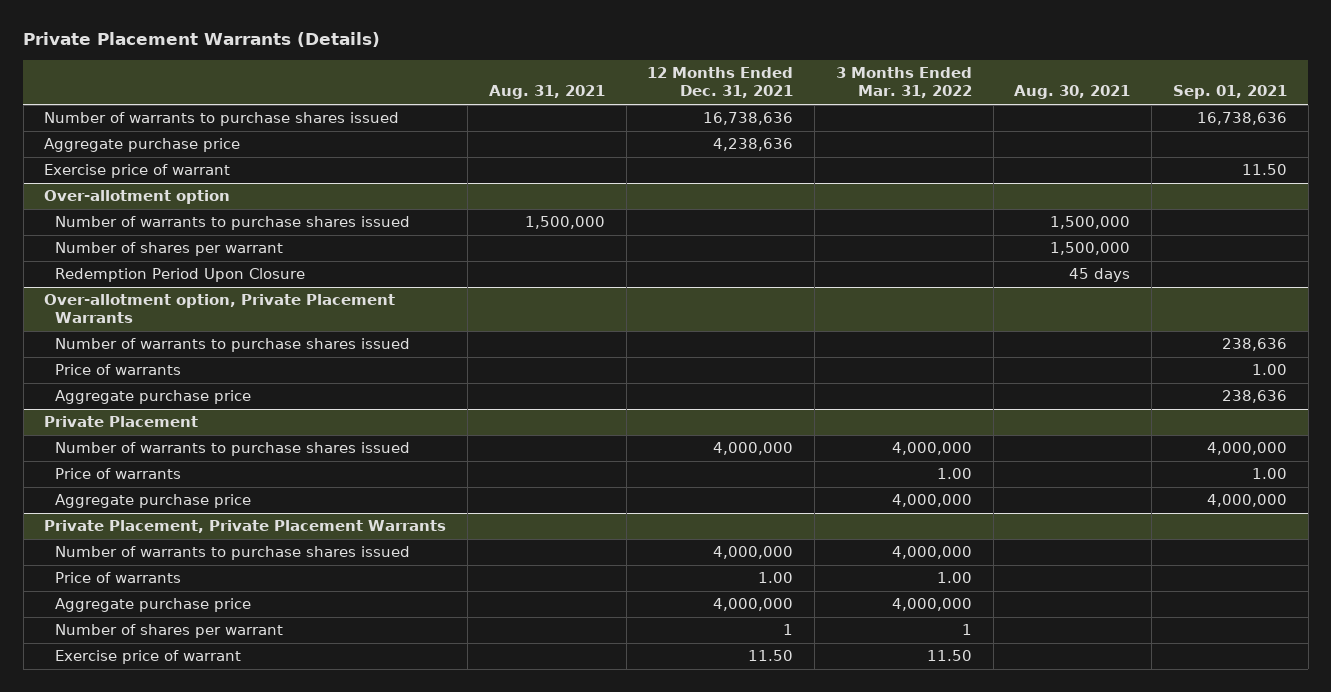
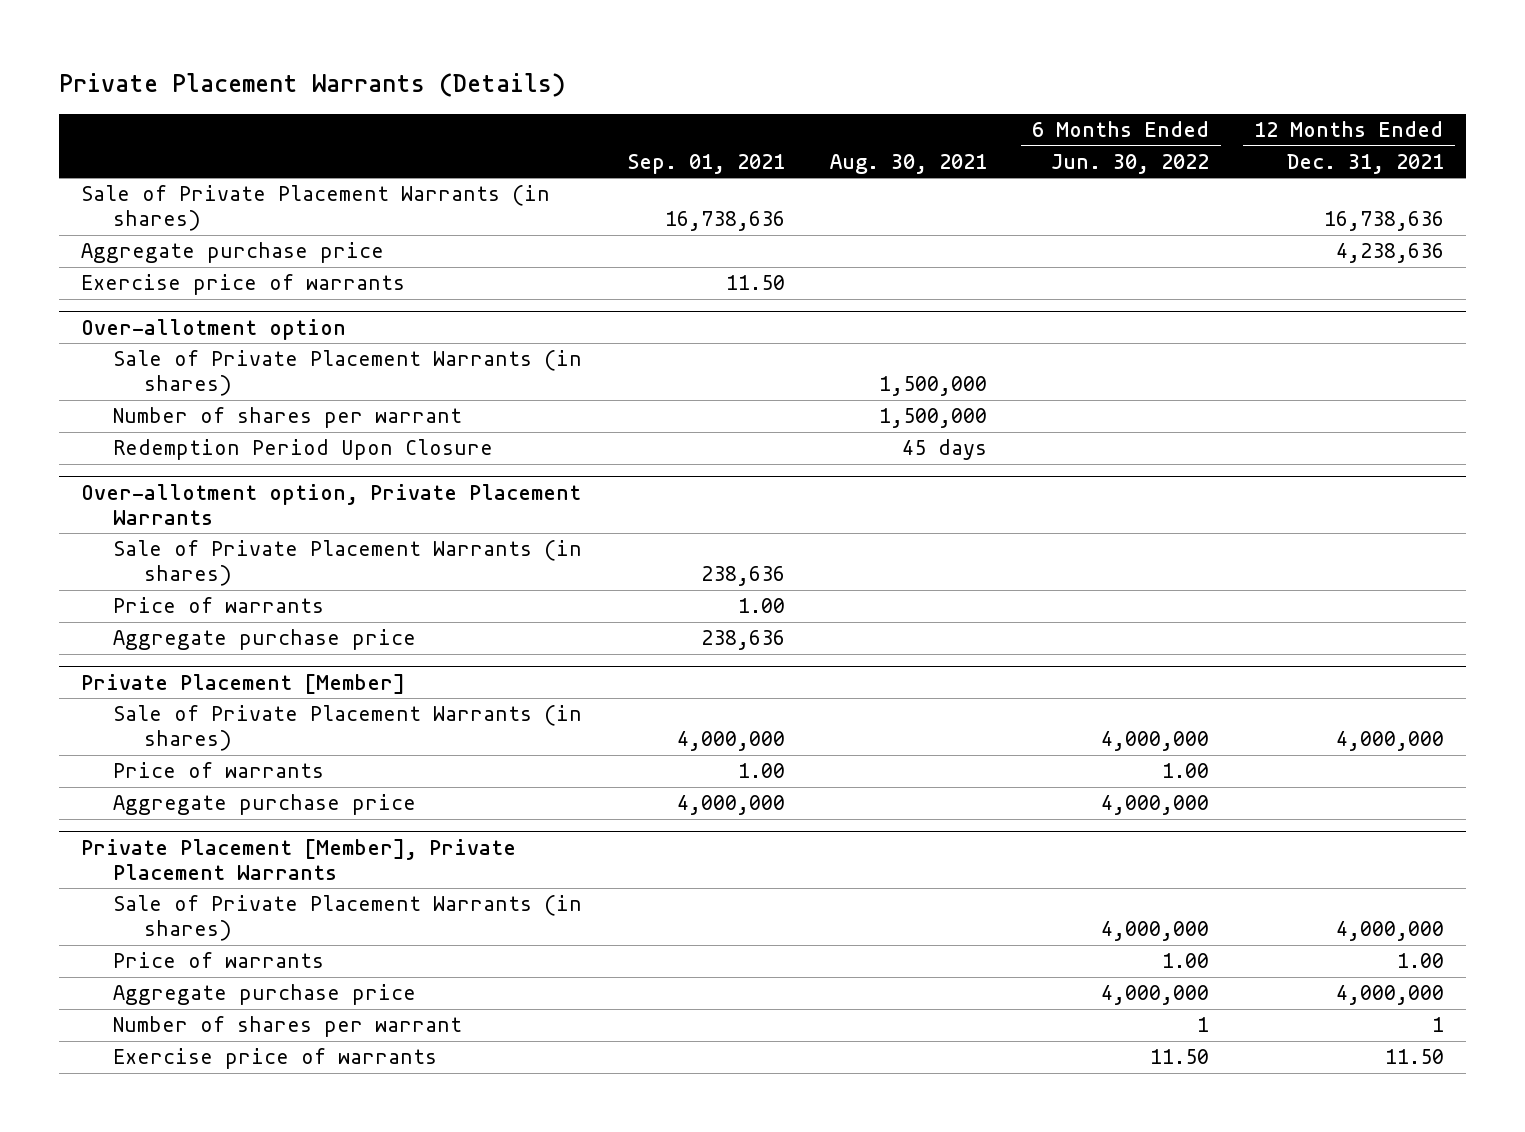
- | Aug. 31, 2021 | 12 Months Ended Dec. 31, 2021 | 3 Months Ended Mar. 31, 2022 | Aug. 30, 2021 | Sep. 01, 2021
+ | Sep. 01, 2021 | Aug. 30, 2021 | 6 Months Ended Jun. 30, 2022 | 12 Months Ended Dec. 31, 2021
- Number of warrants to purchase shares issued | | 16,738,636 | | | 16,738,636
+ Sale of Private Placement Warrants (in shares) | 16,738,636 | | | 16,738,636
- Exercise price of warrant | | | | | 11.50
+ Exercise price of warrants | 11.50 | | |
@ Over-allotment option
- Number of warrants to purchase shares issued | 1,500,000 | | | 1,500,000 |
+ Sale of Private Placement Warrants (in shares) | | 1,500,000 | |
@ Over-allotment option, Private Placement Warrants
- Number of warrants to purchase shares issued | | | | | 238,636
+ Sale of Private Placement Warrants (in shares) | 238,636 | | |
- Private Placement
- Number of warrants to purchase shares issued | | 4,000,000 | 4,000,000 | | 4,000,000
+ Private Placement [Member]
+ Sale of Private Placement Warrants (in shares) | 4,000,000 | | 4,000,000 | 4,000,000
- Private Placement, Private Placement Warrants
- Number of warrants to purchase shares issued | | 4,000,000 | 4,000,000 | |
+ Private Placement [Member], Private Placement Warrants
+ Sale of Private Placement Warrants (in shares) | | | 4,000,000 | 4,000,000
- Exercise price of warrant | | 11.50 | 11.50 | |
+ Exercise price of warrants | | | 11.50 | 11.50

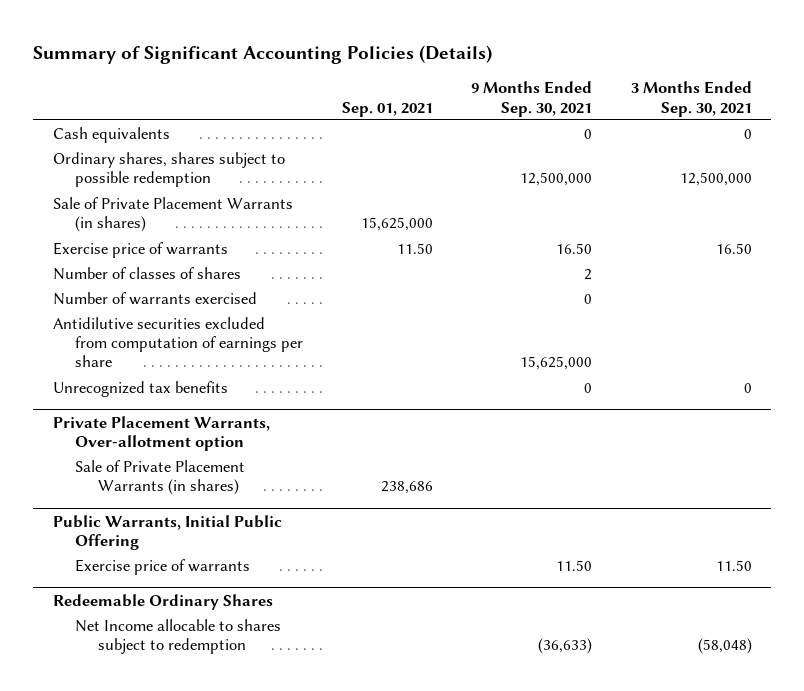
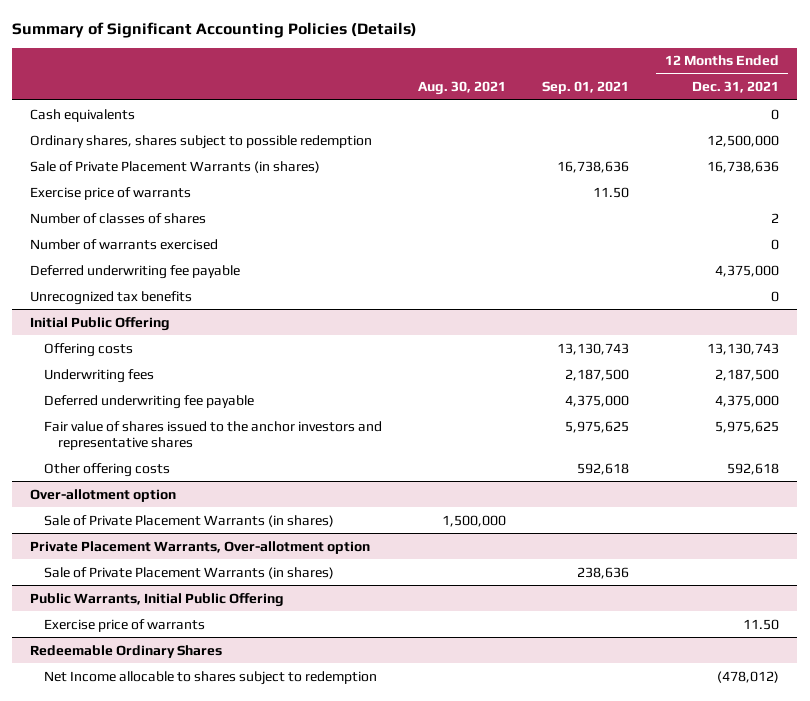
- | Sep. 01, 2021 | 9 Months Ended Sep. 30, 2021 | 3 Months Ended Sep. 30, 2021
+ | Aug. 30, 2021 | Sep. 01, 2021 | 12 Months Ended Dec. 31, 2021
- Sale of Private Placement Warrants (in shares) | 15,625,000 | |
+ Sale of Private Placement Warrants (in shares) | | 16,738,636 | 16,738,636
- Antidilutive securities excluded from computation of earnings per share | | 15,625,000 |
+ Deferred underwriting fee payable | | | 4,375,000
+ Initial Public Offering
+ Offering costs | | 13,130,743 | 13,130,743
+ Underwriting fees | | 2,187,500 | 2,187,500
+ Deferred underwriting fee payable | | 4,375,000 | 4,375,000
+ Fair value of shares issued to the anchor investors and representative shares | | 5,975,625 | 5,975,625
+ Other offering costs | | 592,618 | 592,618
+ Over-allotment option
+ Sale of Private Placement Warrants (in shares) | 1,500,000 | |
@ Private Placement Warrants, Over-allotment option
- Sale of Private Placement Warrants (in shares) | 238,686 | |
+ Sale of Private Placement Warrants (in shares) | | 238,636 |

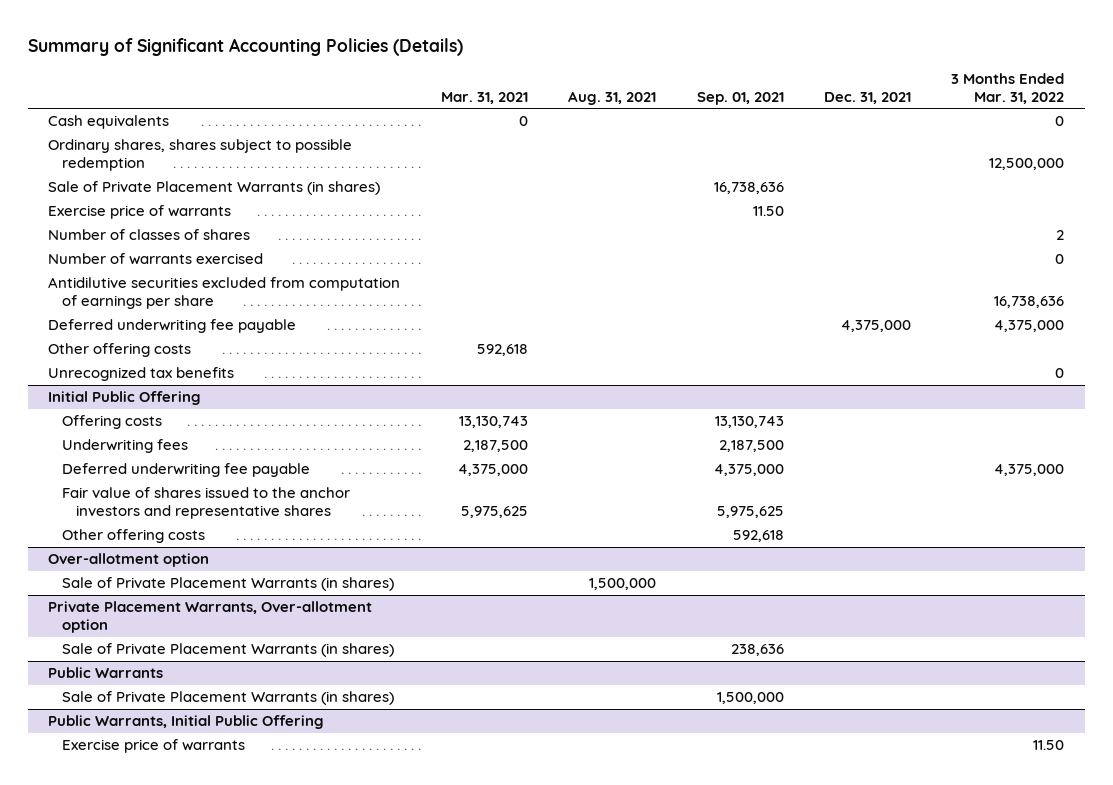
- | Aug. 30, 2021 | Sep. 01, 2021 | 12 Months Ended Dec. 31, 2021
+ | Mar. 31, 2021 | Aug. 31, 2021 | Sep. 01, 2021 | Dec. 31, 2021 | 3 Months Ended Mar. 31, 2022
+ Antidilutive securities excluded from computation of earnings per share | | | | | 16,738,636
+ Other offering costs | 592,618 | | | |
+ Public Warrants
+ Sale of Private Placement Warrants (in shares) | | | 1,500,000 | |
- Redeemable Ordinary Shares
- Net Income allocable to shares subject to redemption | | | (478,012)

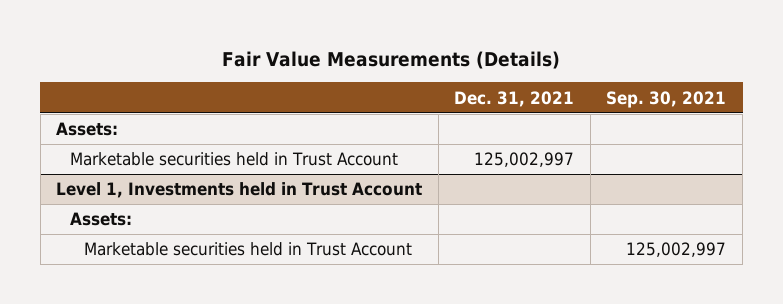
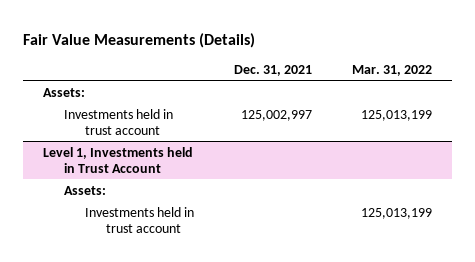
- | Dec. 31, 2021 | Sep. 30, 2021
+ | Dec. 31, 2021 | Mar. 31, 2022
- Marketable securities held in Trust Account | 125,002,997 |
+ Investments held in trust account | 125,002,997 | 125,013,199
@ Level 1, Investments held in Trust Account
- Marketable securities held in Trust Account | | 125,002,997
+ Investments held in trust account | | 125,013,199

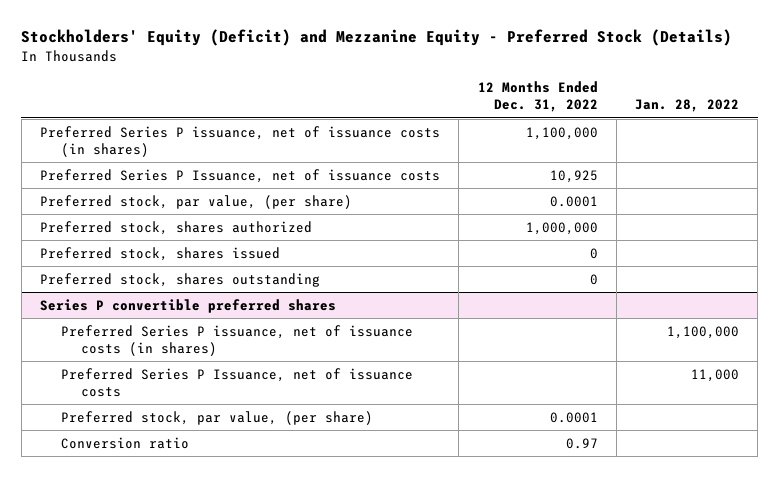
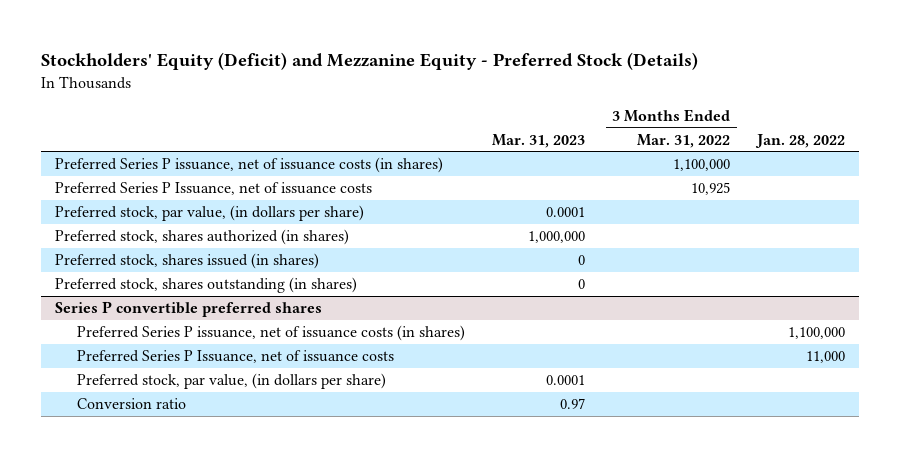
- | 12 Months Ended Dec. 31, 2022 | Jan. 28, 2022
+ | Mar. 31, 2023 | 3 Months Ended Mar. 31, 2022 | Jan. 28, 2022
- Preferred stock, par value, (per share) | 0.0001 |
- Preferred stock, shares authorized | 1,000,000 |
- Preferred stock, shares issued | 0 |
- Preferred stock, shares outstanding | 0 |
+ Preferred stock, par value, (in dollars per share) | 0.0001 | |
+ Preferred stock, shares authorized (in shares) | 1,000,000 | |
+ Preferred stock, shares issued (in shares) | 0 | |
+ Preferred stock, shares outstanding (in shares) | 0 | |
@ Series P convertible preferred shares
- Preferred stock, par value, (per share) | 0.0001 |
+ Preferred stock, par value, (in dollars per share) | 0.0001 | |

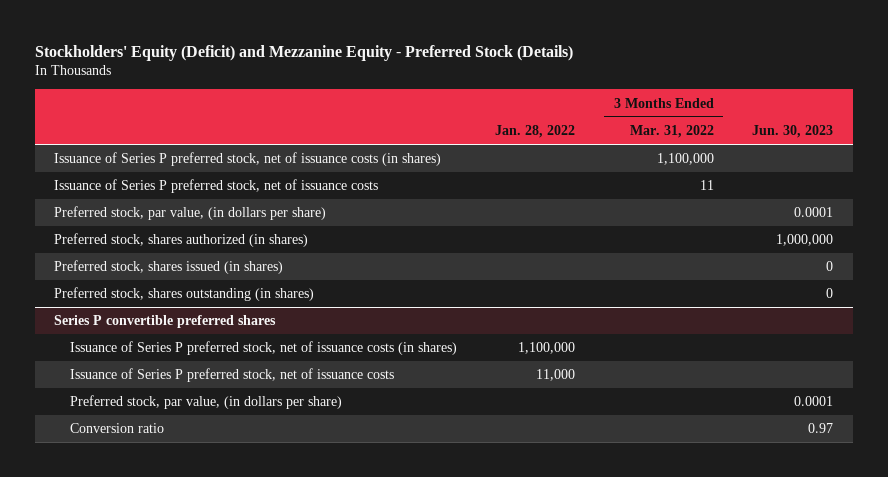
- | Mar. 31, 2023 | 3 Months Ended Mar. 31, 2022 | Jan. 28, 2022
+ | Jan. 28, 2022 | 3 Months Ended Mar. 31, 2022 | Jun. 30, 2023
- Preferred Series P issuance, net of issuance costs (in shares) | | 1,100,000 |
- Preferred Series P Issuance, net of issuance costs | | 10,925 |
+ Issuance of Series P preferred stock, net of issuance costs (in shares) | | 1,100,000 |
+ Issuance of Series P preferred stock, net of issuance costs | | 11 |
@ Series P convertible preferred shares
- Preferred Series P issuance, net of issuance costs (in shares) | | | 1,100,000
- Preferred Series P Issuance, net of issuance costs | | | 11,000
+ Issuance of Series P preferred stock, net of issuance costs (in shares) | 1,100,000 | |
+ Issuance of Series P preferred stock, net of issuance costs | 11,000 | |

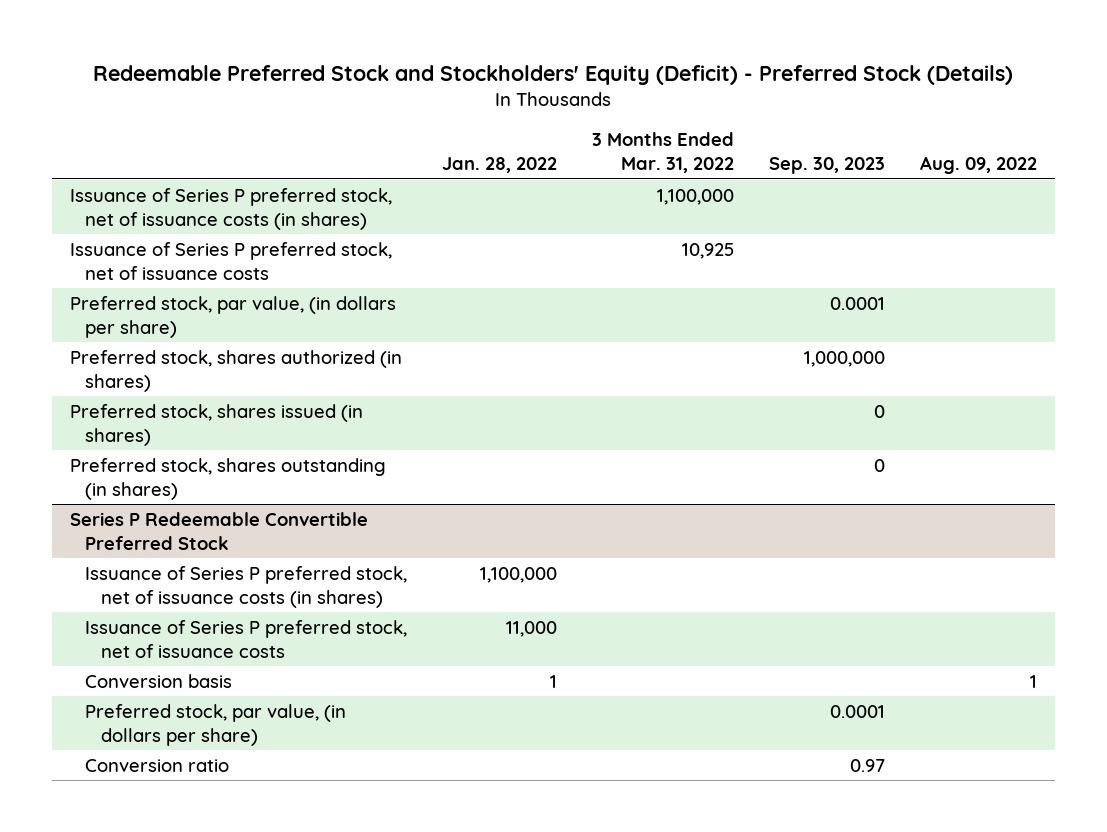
- Stockholders' Equity (Deficit) and Mezzanine Equity - Preferred Stock (Details)
+ Redeemable Preferred Stock and Stockholders' Equity (Deficit) - Preferred Stock (Details)
- | Jan. 28, 2022 | 3 Months Ended Mar. 31, 2022 | Jun. 30, 2023
+ | Jan. 28, 2022 | 3 Months Ended Mar. 31, 2022 | Sep. 30, 2023 | Aug. 09, 2022
- Issuance of Series P preferred stock, net of issuance costs | | 11 |
+ Issuance of Series P preferred stock, net of issuance costs | | 10,925 | |
- Series P convertible preferred shares
+ Series P Redeemable Convertible Preferred Stock
+ Conversion basis | 1 | | | 1

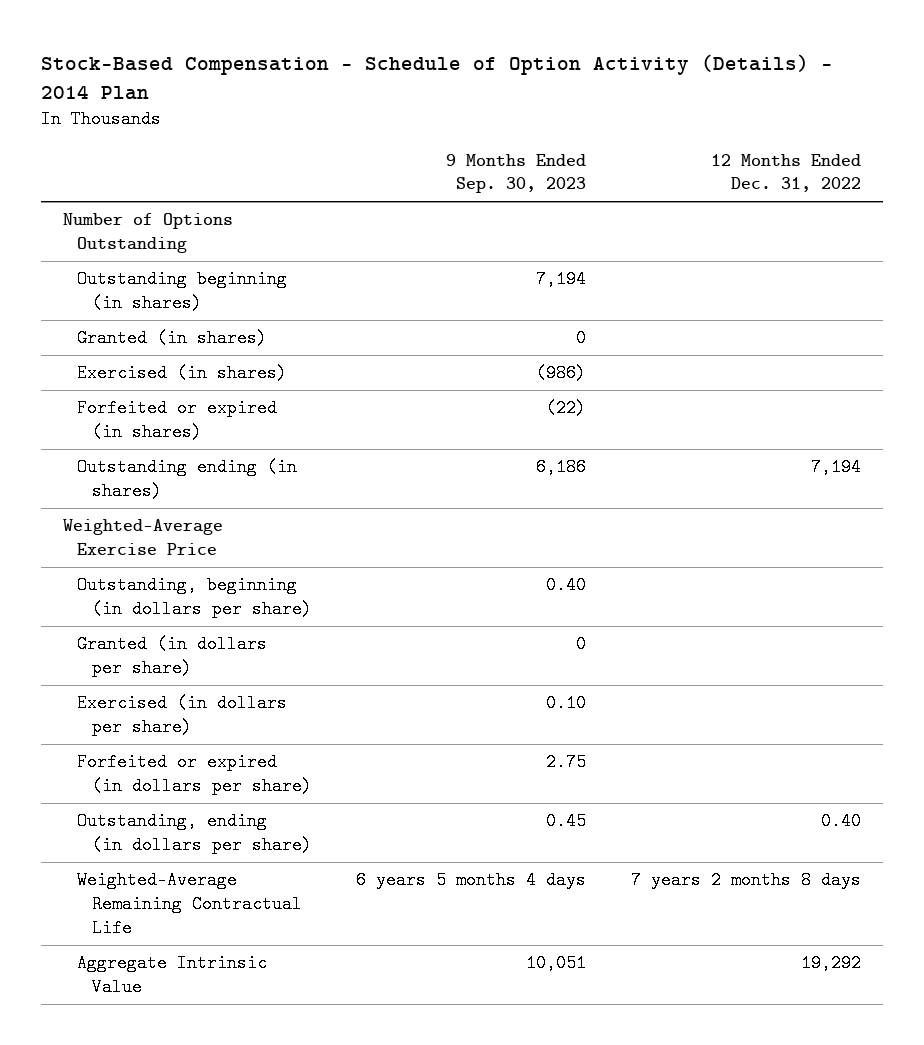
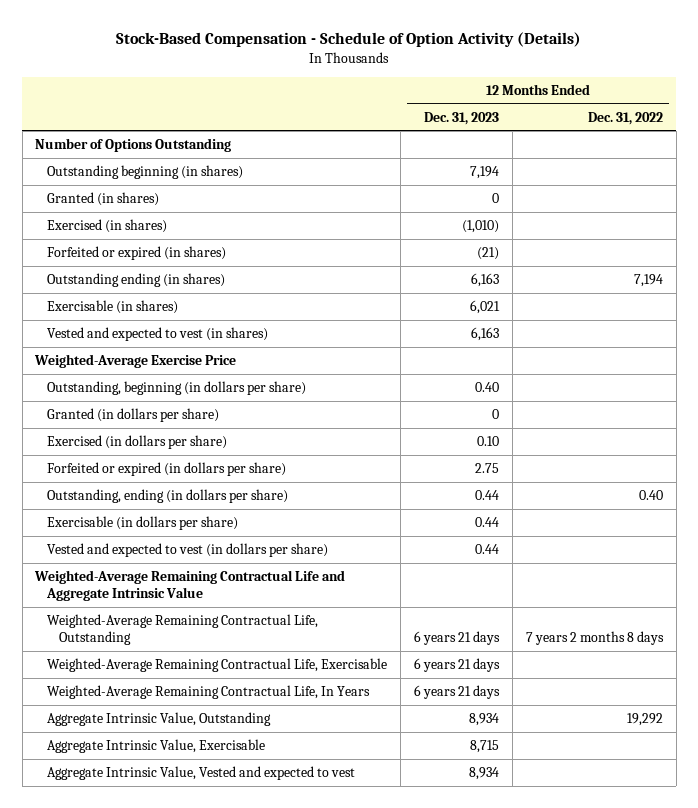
- Stock-Based Compensation - Schedule of Option Activity (Details) - 2014 Plan
+ Stock-Based Compensation - Schedule of Option Activity (Details)
- | 9 Months Ended Sep. 30, 2023 | 12 Months Ended Dec. 31, 2022
+ | 12 Months Ended Dec. 31, 2023 | 12 Months Ended Dec. 31, 2022
+ Exercisable (in shares) | 6,021 |
+ Vested and expected to vest (in shares) | 6,163 |
- Weighted-Average Remaining Contractual Life | 6 years 5 months 4 days | 7 years 2 months 8 days
- Aggregate Intrinsic Value | 10,051 | 19,292
+ Exercisable (in dollars per share) | 0.44 |
+ Vested and expected to vest (in dollars per share) | 0.44 |
+ Weighted-Average Remaining Contractual Life and Aggregate Intrinsic Value
+ Weighted-Average Remaining Contractual Life, Outstanding | 6 years 21 days | 7 years 2 months 8 days
+ Weighted-Average Remaining Contractual Life, Exercisable | 6 years 21 days |
+ Weighted-Average Remaining Contractual Life, In Years | 6 years 21 days |
+ Aggregate Intrinsic Value, Outstanding | 8,934 | 19,292
+ Aggregate Intrinsic Value, Exercisable | 8,715 |
+ Aggregate Intrinsic Value, Vested and expected to vest | 8,934 |

